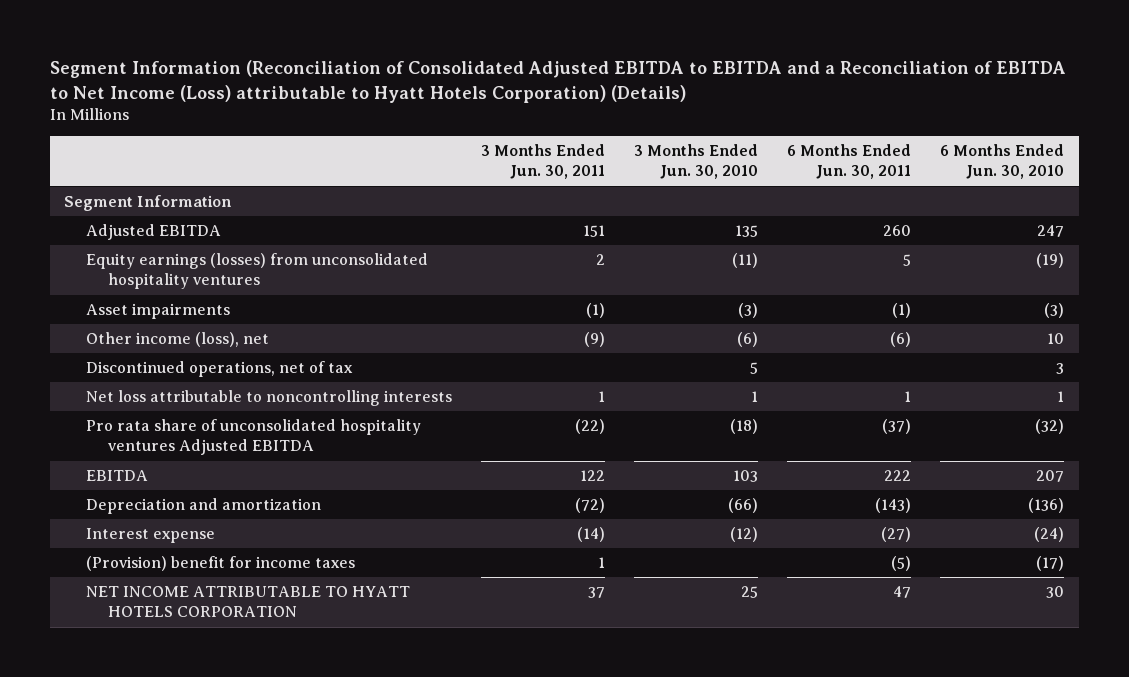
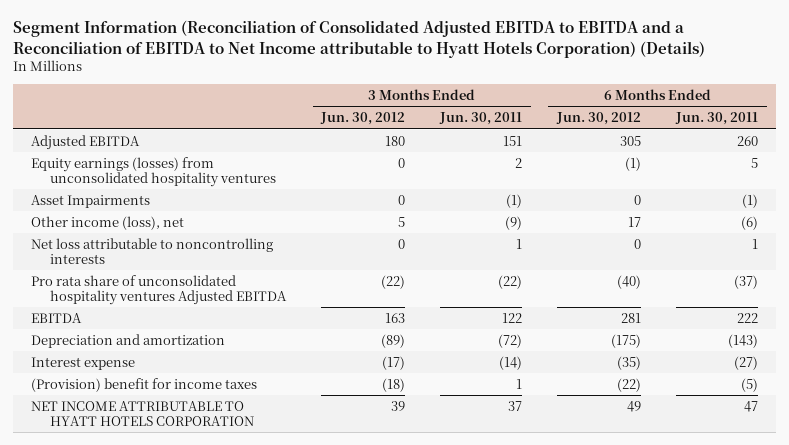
- Segment Information (Reconciliation of Consolidated Adjusted EBITDA to EBITDA and a Reconciliation of EBITDA to Net Income (Loss) attributable to Hyatt Hotels Corporation) (Details)
+ Segment Information (Reconciliation of Consolidated Adjusted EBITDA to EBITDA and a Reconciliation of EBITDA to Net Income attributable to Hyatt Hotels Corporation) (Details)
- | 3 Months Ended Jun. 30, 2011 | 3 Months Ended Jun. 30, 2010 | 6 Months Ended Jun. 30, 2011 | 6 Months Ended Jun. 30, 2010
+ | 3 Months Ended Jun. 30, 2012 | 3 Months Ended Jun. 30, 2011 | 6 Months Ended Jun. 30, 2012 | 6 Months Ended Jun. 30, 2011
- Segment Information
- Asset impairments | (1) | (3) | (1) | (3)
+ Asset Impairments | 0 | (1) | 0 | (1)
- Discontinued operations, net of tax | | 5 | | 3

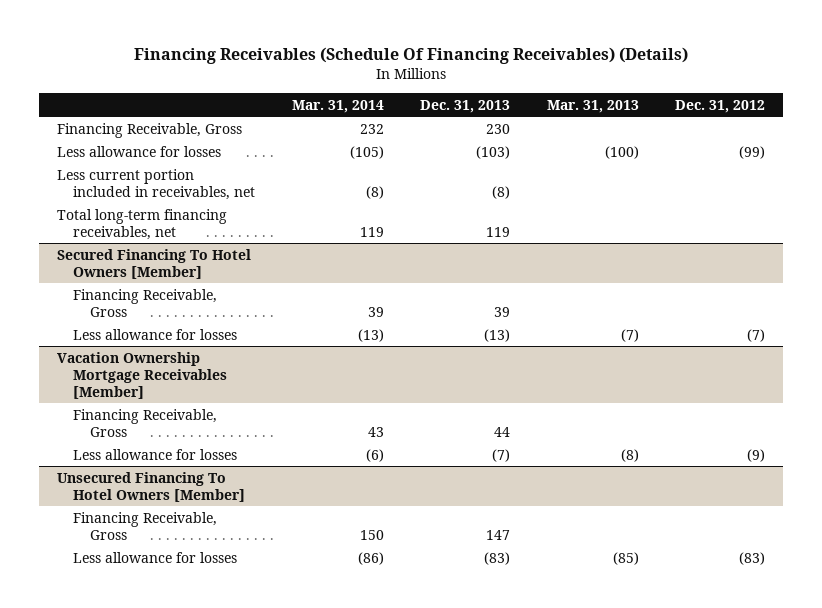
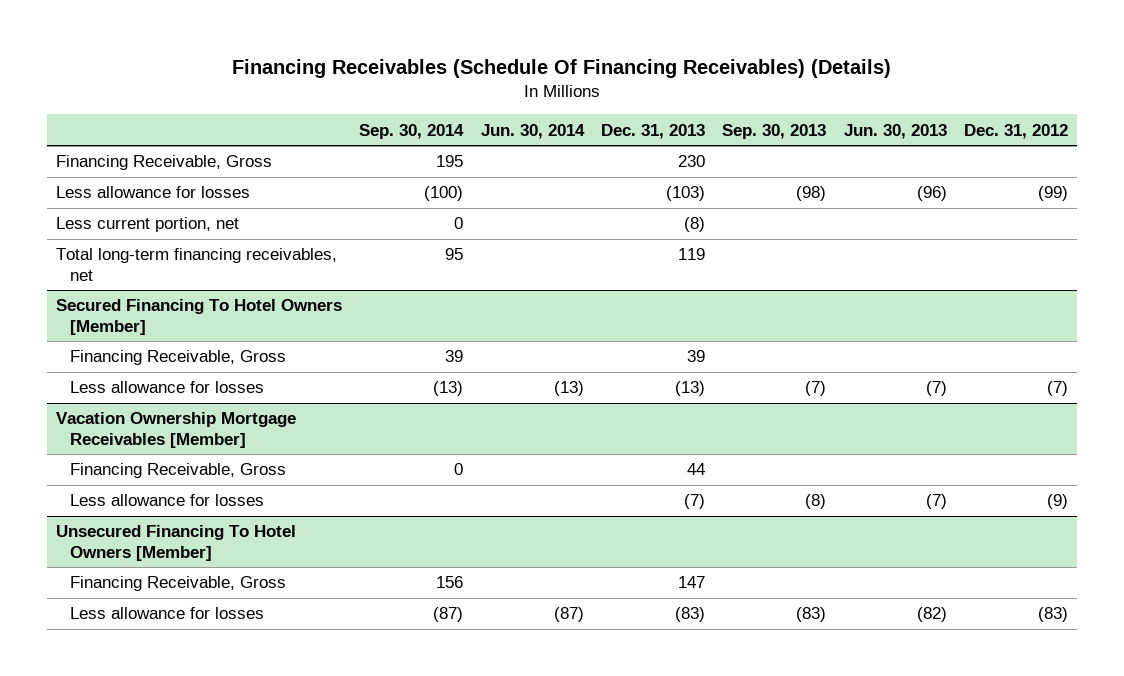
- | Mar. 31, 2014 | Dec. 31, 2013 | Mar. 31, 2013 | Dec. 31, 2012
+ | Sep. 30, 2014 | Jun. 30, 2014 | Dec. 31, 2013 | Sep. 30, 2013 | Jun. 30, 2013 | Dec. 31, 2012
- Less current portion included in receivables, net | (8) | (8) | |
+ Less current portion, net | 0 | | (8) | | |

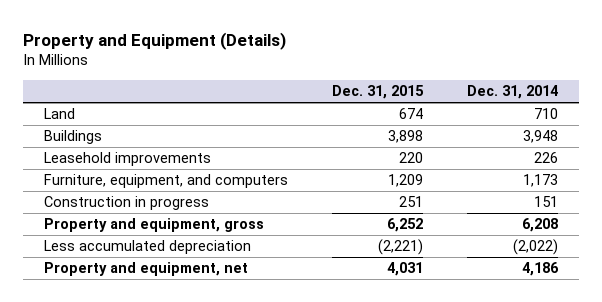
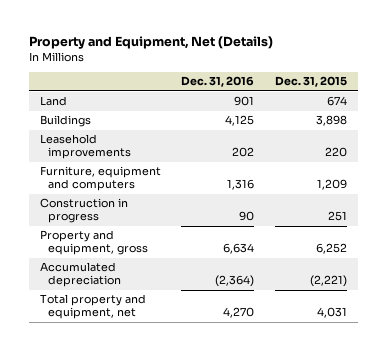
- Property and Equipment (Details)
+ Property and Equipment, Net (Details)
- | Dec. 31, 2015 | Dec. 31, 2014
+ | Dec. 31, 2016 | Dec. 31, 2015
- Furniture, equipment, and computers | 1,209 | 1,173
+ Furniture, equipment and computers | 1,316 | 1,209
- Less accumulated depreciation | (2,221) | (2,022)
- Property and equipment, net | 4,031 | 4,186
+ Accumulated depreciation | (2,364) | (2,221)
+ Total property and equipment, net | 4,270 | 4,031

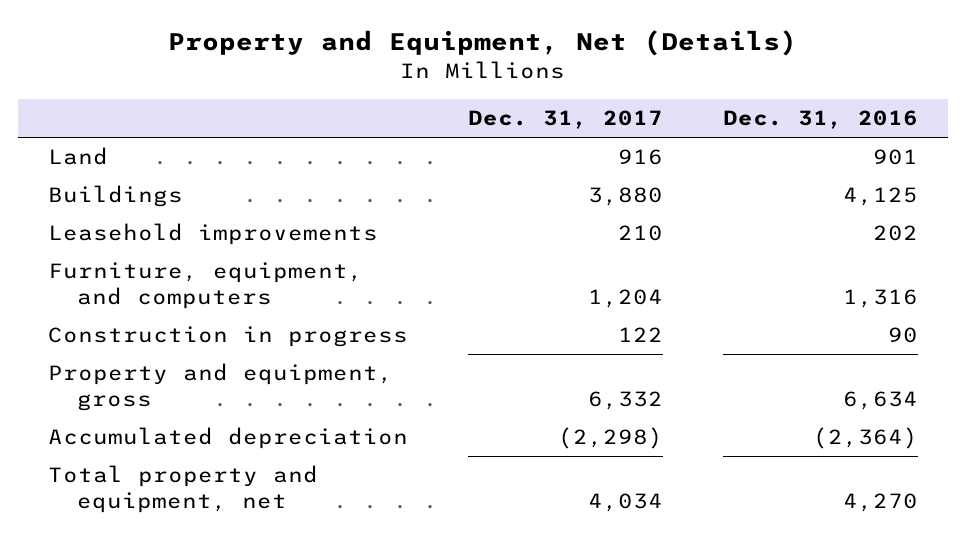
- | Dec. 31, 2016 | Dec. 31, 2015
+ | Dec. 31, 2017 | Dec. 31, 2016
- Furniture, equipment and computers | 1,316 | 1,209
+ Furniture, equipment, and computers | 1,204 | 1,316

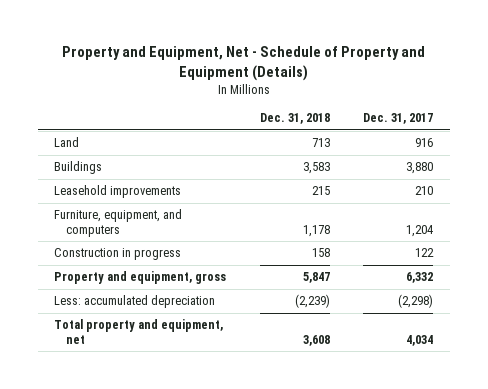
- Property and Equipment, Net (Details)
+ Property and Equipment, Net - Schedule of Property and Equipment (Details)
- | Dec. 31, 2017 | Dec. 31, 2016
+ | Dec. 31, 2018 | Dec. 31, 2017
- Accumulated depreciation | (2,298) | (2,364)
+ Less: accumulated depreciation | (2,239) | (2,298)

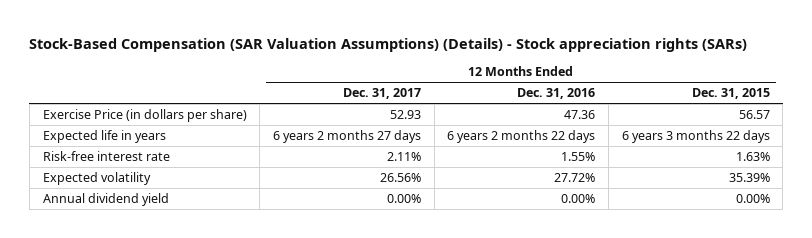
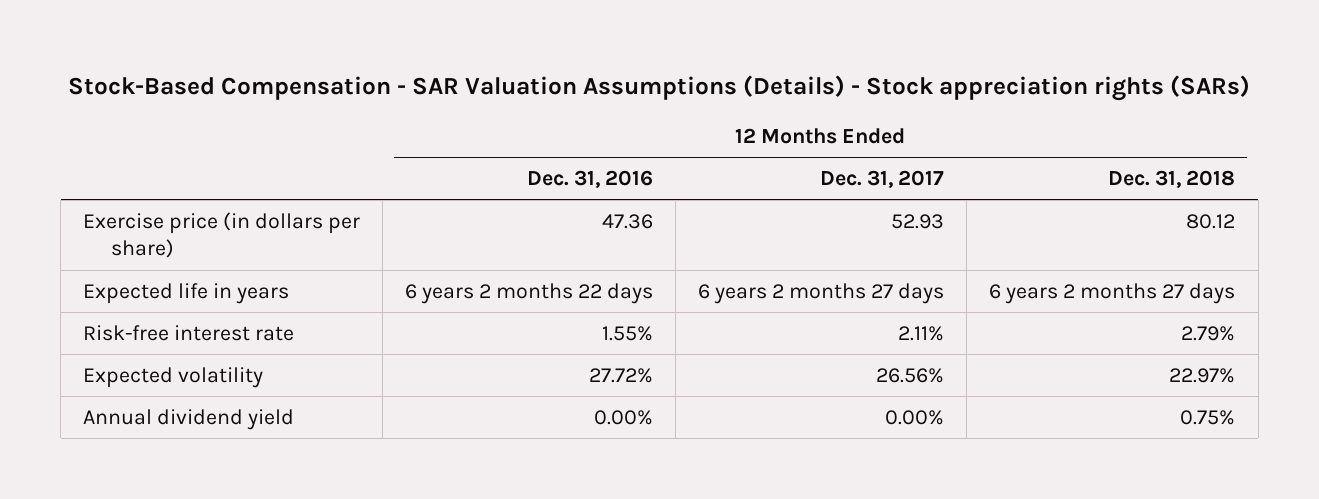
- Stock-Based Compensation (SAR Valuation Assumptions) (Details) - Stock appreciation rights (SARs)
+ Stock-Based Compensation - SAR Valuation Assumptions (Details) - Stock appreciation rights (SARs)
- | 12 Months Ended Dec. 31, 2017 | 12 Months Ended Dec. 31, 2016 | 12 Months Ended Dec. 31, 2015
+ | 12 Months Ended Dec. 31, 2016 | 12 Months Ended Dec. 31, 2017 | 12 Months Ended Dec. 31, 2018
- Exercise Price (in dollars per share) | 52.93 | 47.36 | 56.57
+ Exercise price (in dollars per share) | 47.36 | 52.93 | 80.12

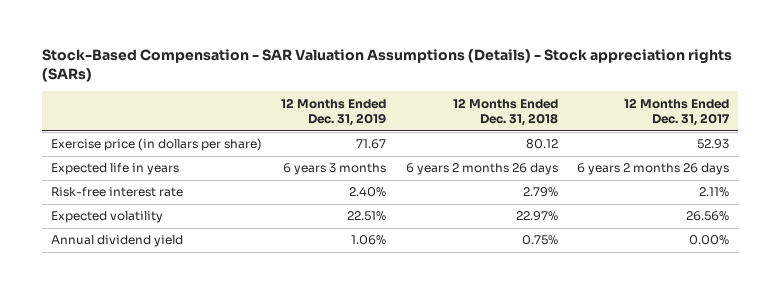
- | 12 Months Ended Dec. 31, 2016 | 12 Months Ended Dec. 31, 2017 | 12 Months Ended Dec. 31, 2018
+ | 12 Months Ended Dec. 31, 2019 | 12 Months Ended Dec. 31, 2018 | 12 Months Ended Dec. 31, 2017
- Expected life in years | 6 years 2 months 22 days | 6 years 2 months 27 days | 6 years 2 months 27 days
+ Expected life in years | 6 years 3 months | 6 years 2 months 26 days | 6 years 2 months 26 days

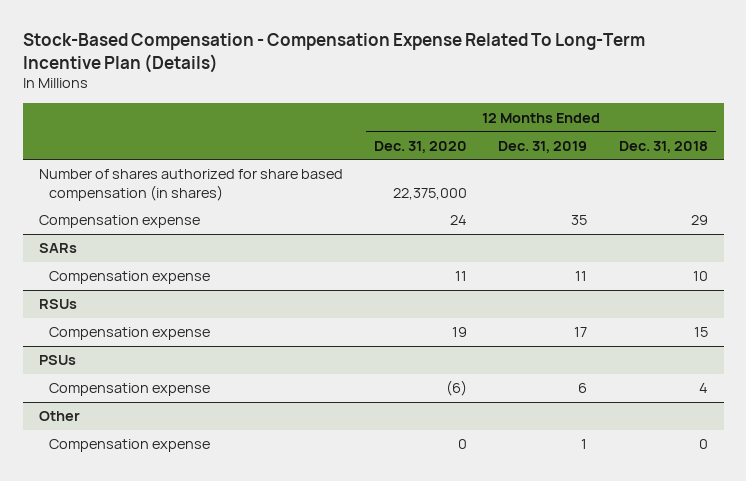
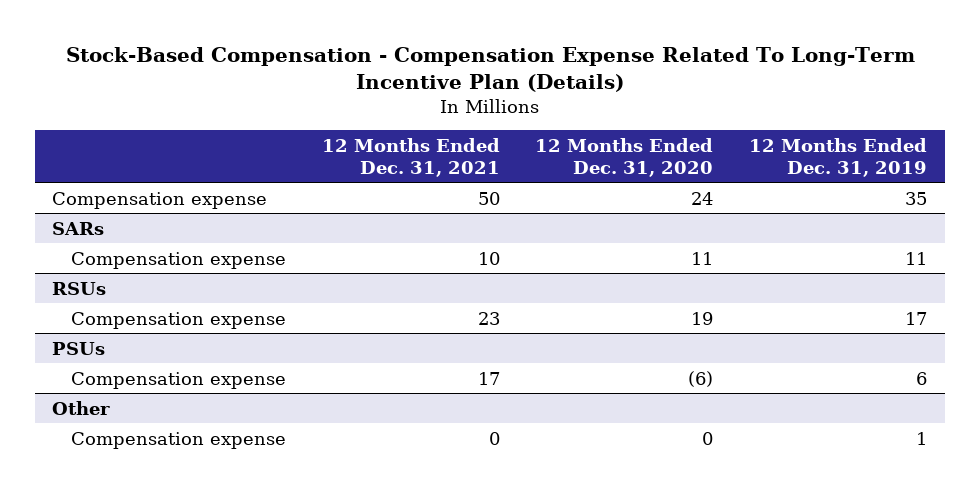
- | 12 Months Ended Dec. 31, 2020 | 12 Months Ended Dec. 31, 2019 | 12 Months Ended Dec. 31, 2018
+ | 12 Months Ended Dec. 31, 2021 | 12 Months Ended Dec. 31, 2020 | 12 Months Ended Dec. 31, 2019
- Number of shares authorized for share based compensation (in shares) | 22,375,000 | |

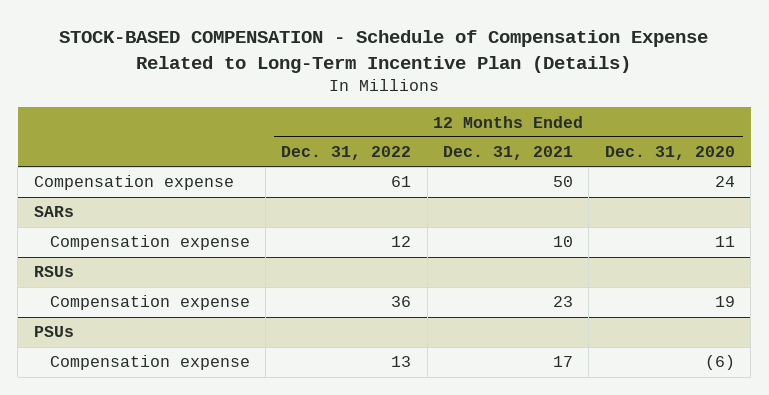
- Stock-Based Compensation - Compensation Expense Related To Long-Term Incentive Plan (Details)
+ STOCK-BASED COMPENSATION - Schedule of Compensation Expense Related to Long-Term Incentive Plan (Details)
- | 12 Months Ended Dec. 31, 2021 | 12 Months Ended Dec. 31, 2020 | 12 Months Ended Dec. 31, 2019
+ | 12 Months Ended Dec. 31, 2022 | 12 Months Ended Dec. 31, 2021 | 12 Months Ended Dec. 31, 2020
- Other
- Compensation expense | 0 | 0 | 1

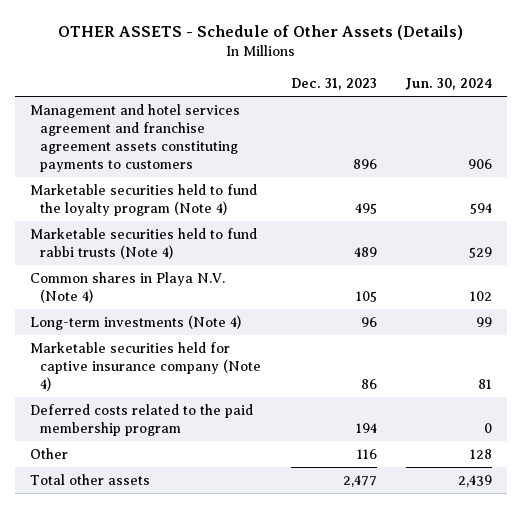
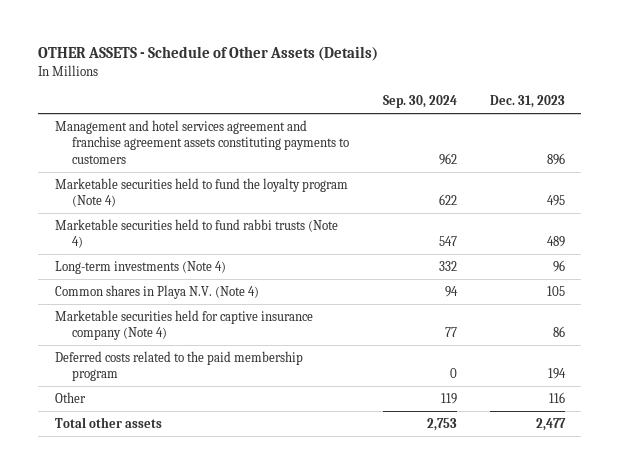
- | Dec. 31, 2023 | Jun. 30, 2024
+ | Sep. 30, 2024 | Dec. 31, 2023
moved down: Common shares in Playa N.V. (Note 4) | 94 | 105

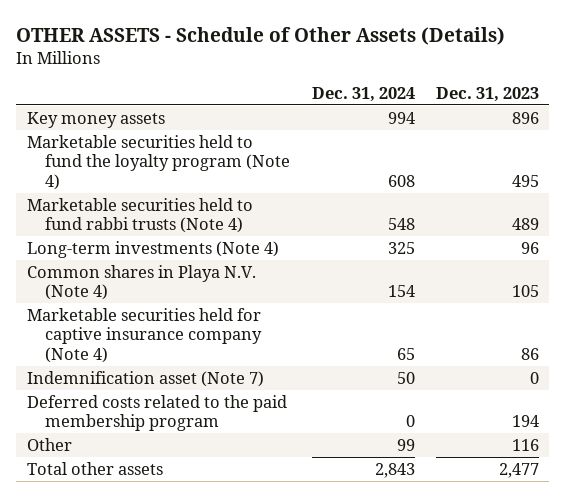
- | Sep. 30, 2024 | Dec. 31, 2023
+ | Dec. 31, 2024 | Dec. 31, 2023
- Management and hotel services agreement and franchise agreement assets constituting payments to customers | 962 | 896
+ Key money assets | 994 | 896
+ Indemnification asset (Note 7) | 50 | 0

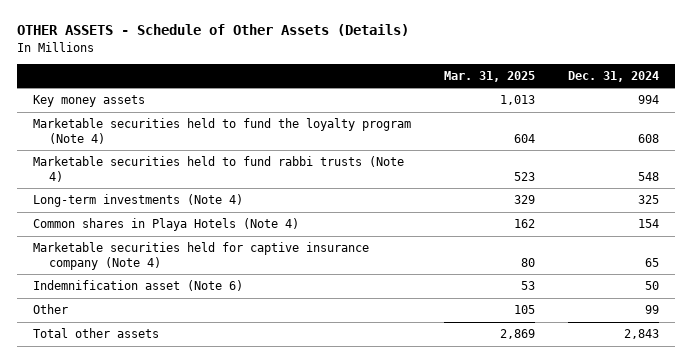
- | Dec. 31, 2024 | Dec. 31, 2023
+ | Mar. 31, 2025 | Dec. 31, 2024
- Common shares in Playa N.V. (Note 4) | 154 | 105
+ Common shares in Playa Hotels (Note 4) | 162 | 154
- Indemnification asset (Note 7) | 50 | 0
- Deferred costs related to the paid membership program | 0 | 194
+ Indemnification asset (Note 6) | 53 | 50

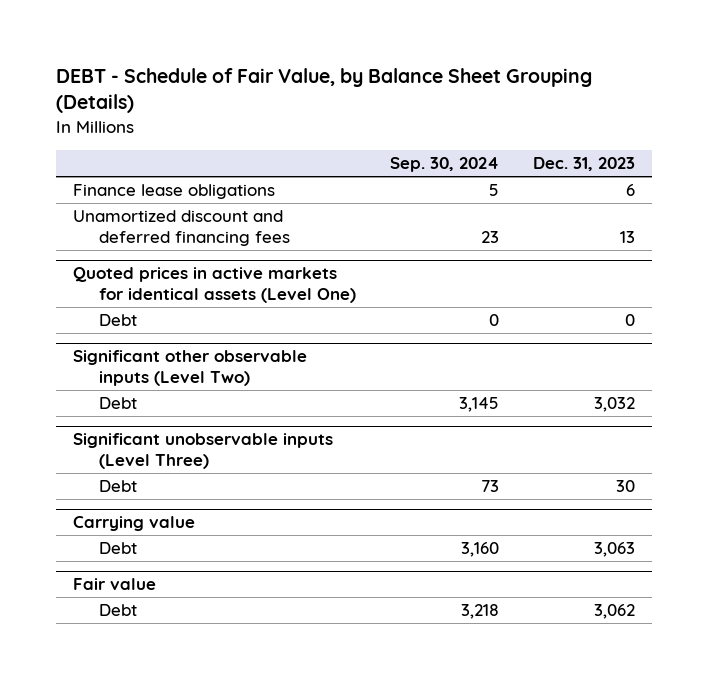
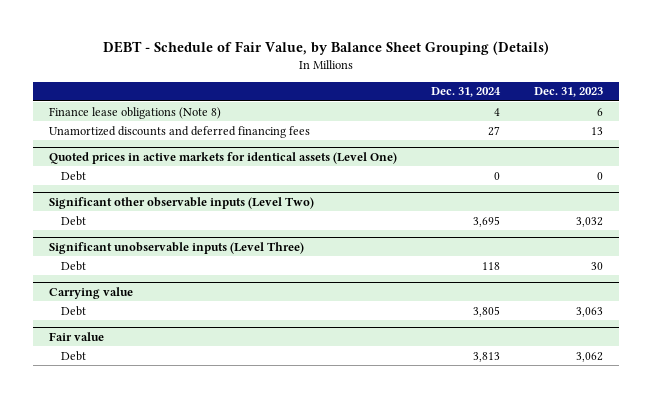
- | Sep. 30, 2024 | Dec. 31, 2023
+ | Dec. 31, 2024 | Dec. 31, 2023
- Finance lease obligations | 5 | 6
- Unamortized discount and deferred financing fees | 23 | 13
+ Finance lease obligations (Note 8) | 4 | 6
+ Unamortized discounts and deferred financing fees | 27 | 13

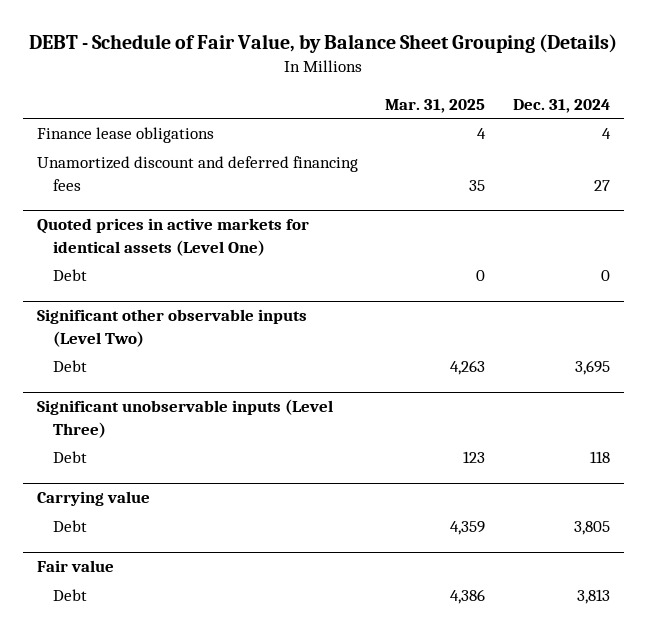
- | Dec. 31, 2024 | Dec. 31, 2023
+ | Mar. 31, 2025 | Dec. 31, 2024
- Finance lease obligations (Note 8) | 4 | 6
- Unamortized discounts and deferred financing fees | 27 | 13
+ Finance lease obligations | 4 | 4
+ Unamortized discount and deferred financing fees | 35 | 27

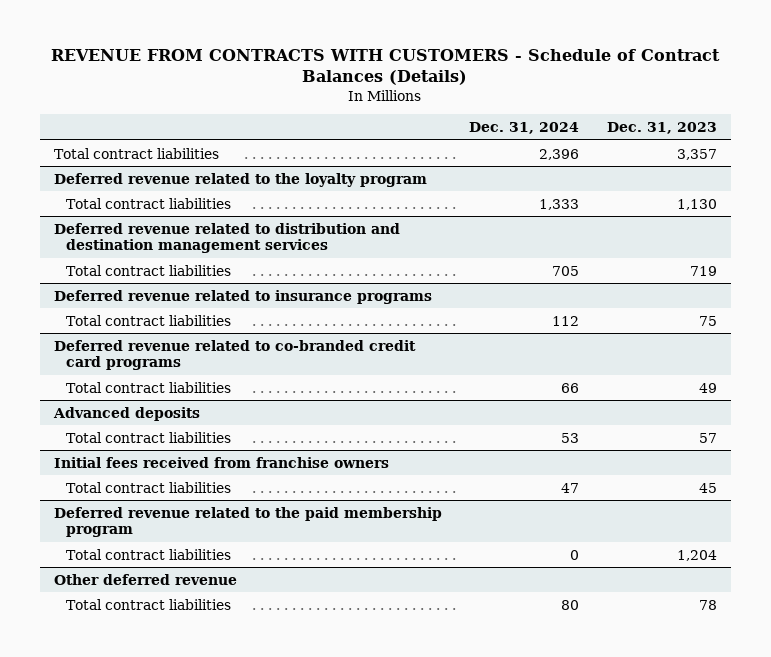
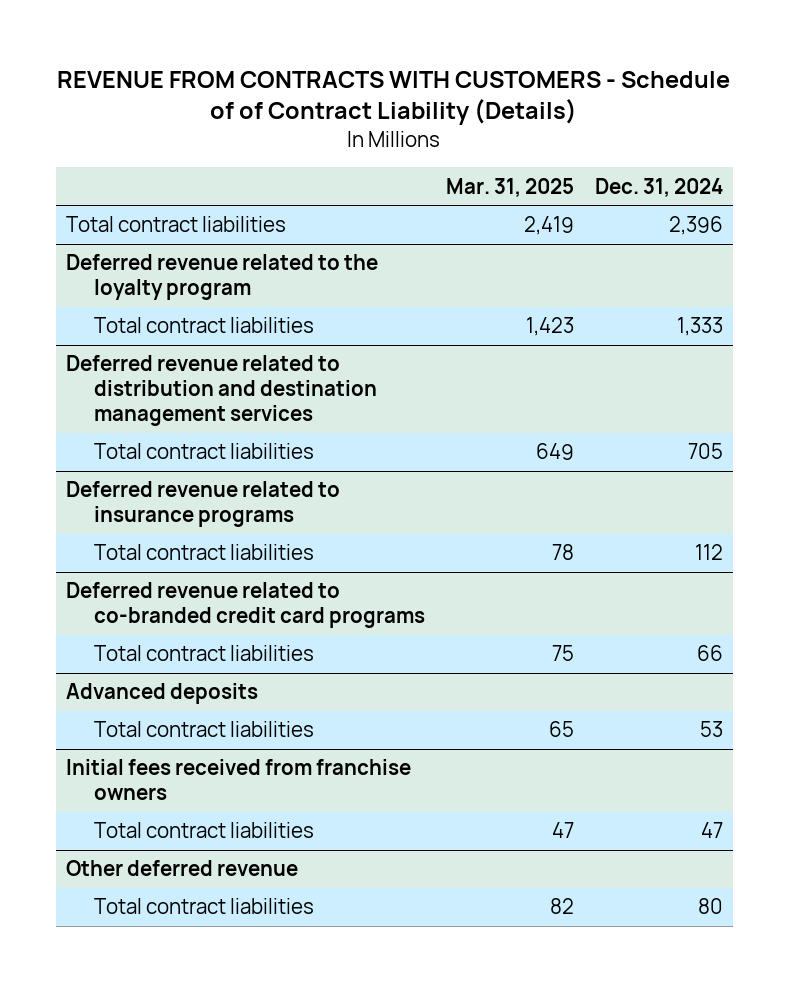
- REVENUE FROM CONTRACTS WITH CUSTOMERS - Schedule of Contract Balances (Details)
+ REVENUE FROM CONTRACTS WITH CUSTOMERS - Schedule of of Contract Liability (Details)
- | Dec. 31, 2024 | Dec. 31, 2023
+ | Mar. 31, 2025 | Dec. 31, 2024
- Deferred revenue related to the paid membership program
- Total contract liabilities | 0 | 1,204

